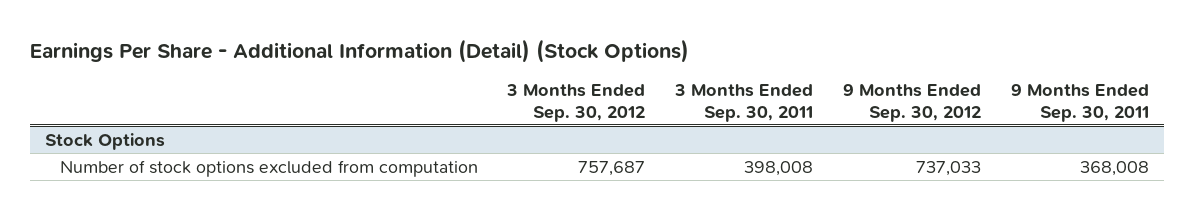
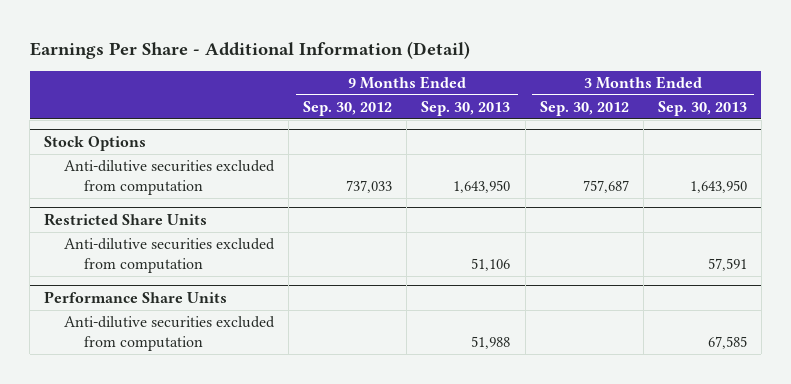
- Earnings Per Share - Additional Information (Detail) (Stock Options)
+ Earnings Per Share - Additional Information (Detail)
- | 3 Months Ended Sep. 30, 2012 | 3 Months Ended Sep. 30, 2011 | 9 Months Ended Sep. 30, 2012 | 9 Months Ended Sep. 30, 2011
+ | 9 Months Ended Sep. 30, 2012 | 9 Months Ended Sep. 30, 2013 | 3 Months Ended Sep. 30, 2012 | 3 Months Ended Sep. 30, 2013
@ Stock Options
- Number of stock options excluded from computation | 757,687 | 398,008 | 737,033 | 368,008
+ Anti-dilutive securities excluded from computation | 737,033 | 1,643,950 | 757,687 | 1,643,950
+ Restricted Share Units
+ Anti-dilutive securities excluded from computation | | 51,106 | | 57,591
+ Performance Share Units
+ Anti-dilutive securities excluded from computation | | 51,988 | | 67,585

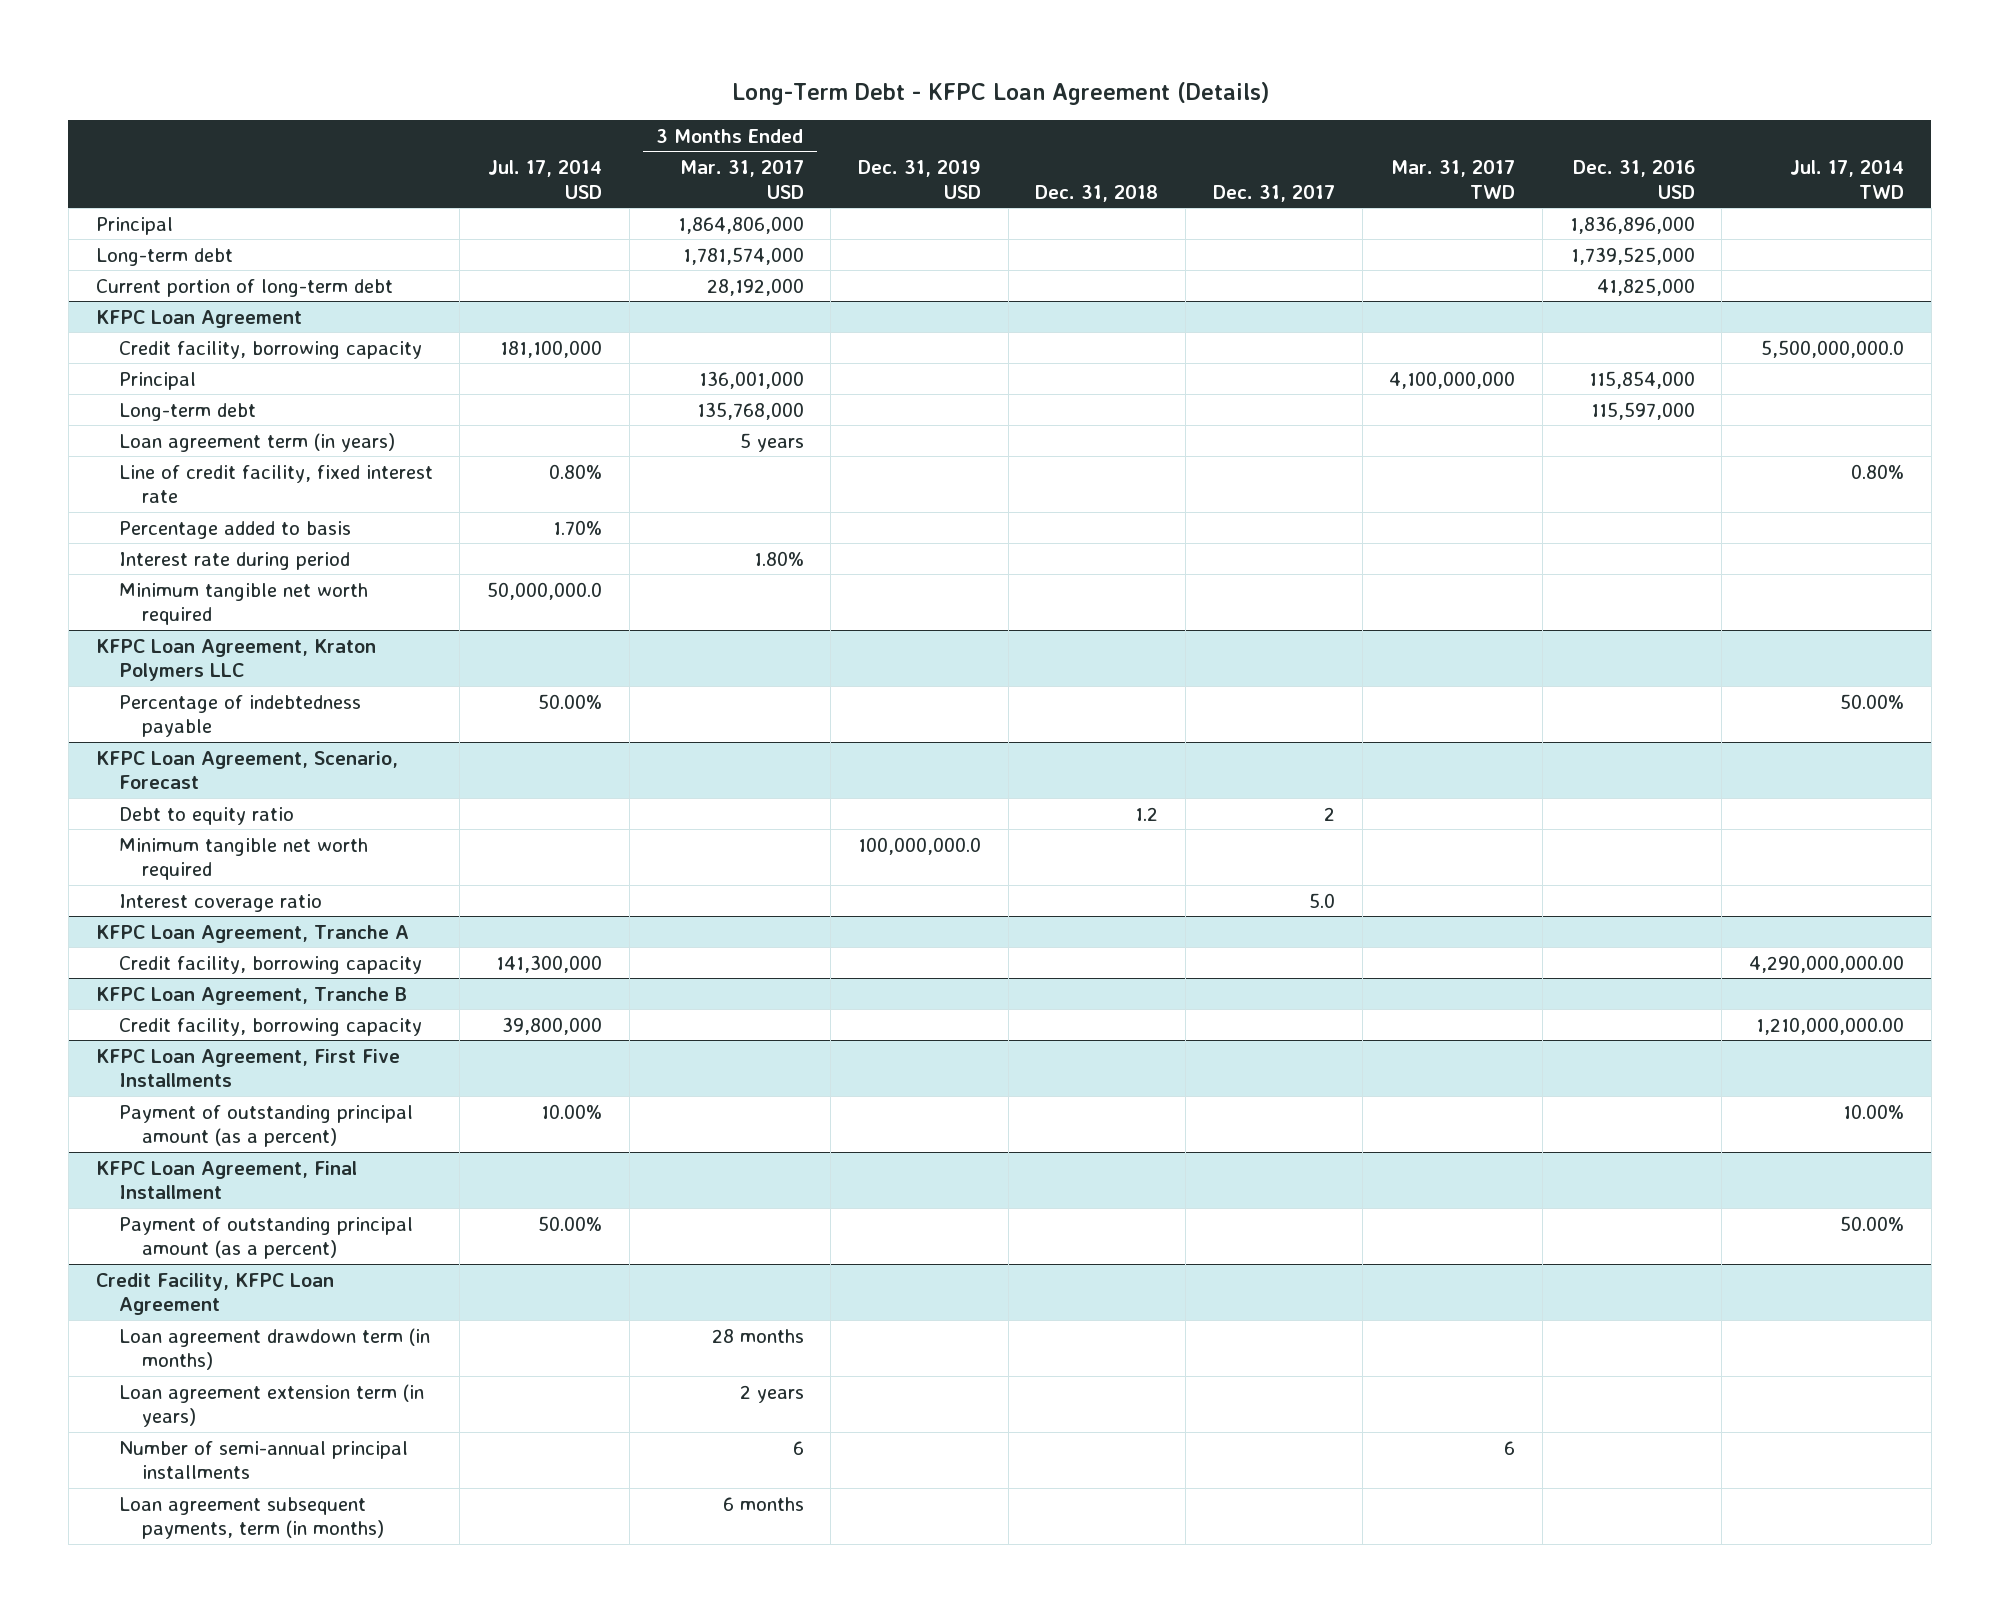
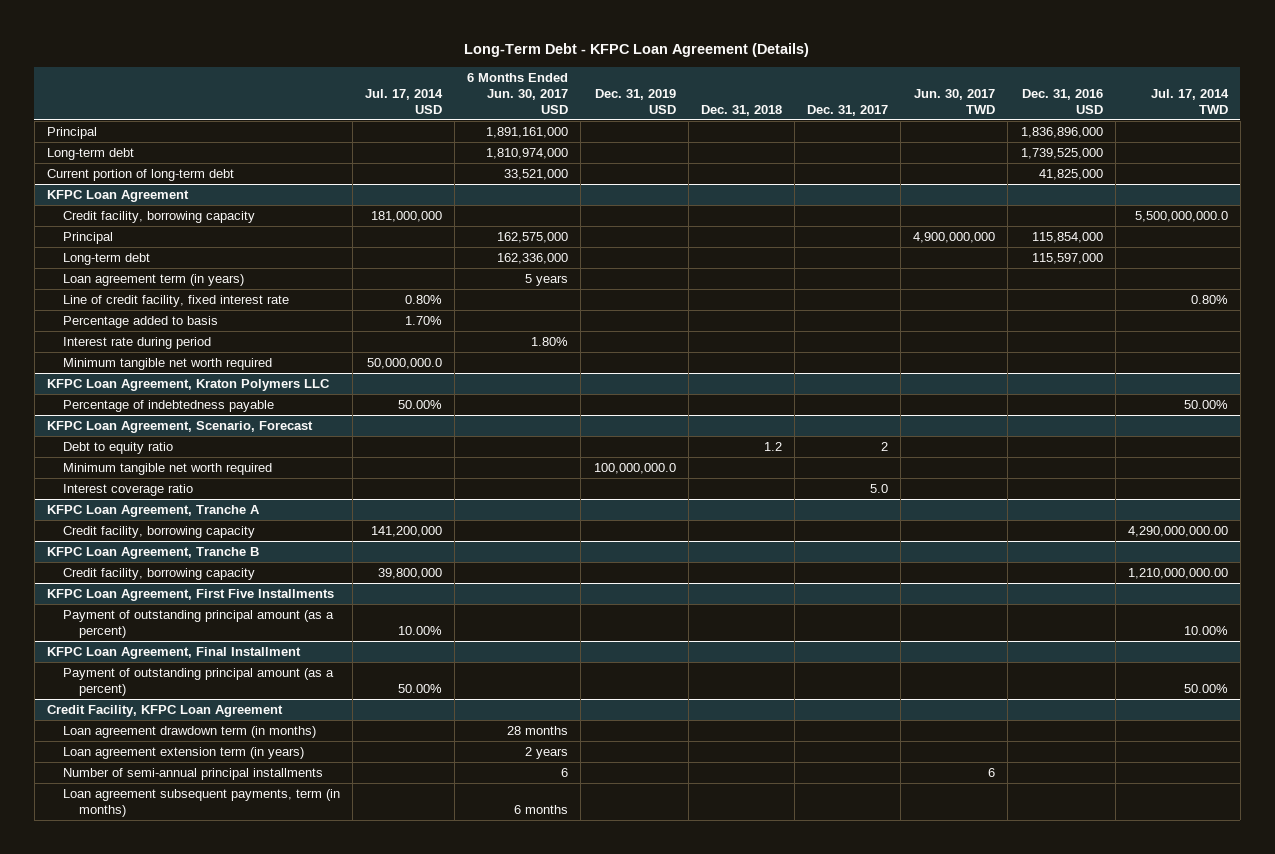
- | Jul. 17, 2014 USD | 3 Months Ended Mar. 31, 2017 USD | Dec. 31, 2019 USD | Dec. 31, 2018 | Dec. 31, 2017 | Mar. 31, 2017 TWD | Dec. 31, 2016 USD | Jul. 17, 2014 TWD
+ | Jul. 17, 2014 USD | 6 Months Ended Jun. 30, 2017 USD | Dec. 31, 2019 USD | Dec. 31, 2018 | Dec. 31, 2017 | Jun. 30, 2017 TWD | Dec. 31, 2016 USD | Jul. 17, 2014 TWD
@ KFPC Loan Agreement
- Credit facility, borrowing capacity | 181,100,000 | | | | | | | 5,500,000,000.0
+ Credit facility, borrowing capacity | 181,000,000 | | | | | | | 5,500,000,000.0
@ KFPC Loan Agreement, Tranche A
- Credit facility, borrowing capacity | 141,300,000 | | | | | | | 4,290,000,000.00
+ Credit facility, borrowing capacity | 141,200,000 | | | | | | | 4,290,000,000.00

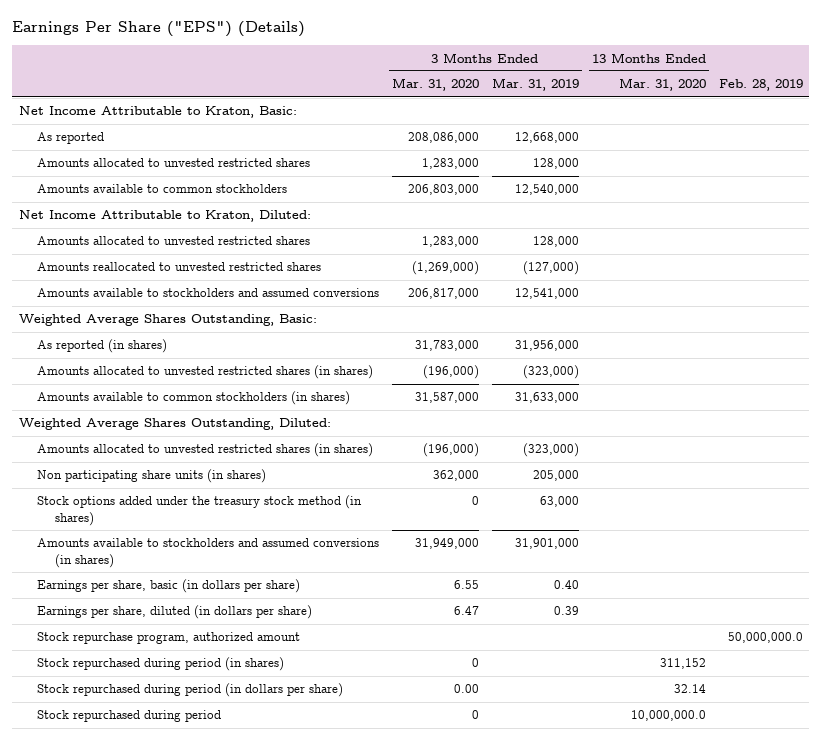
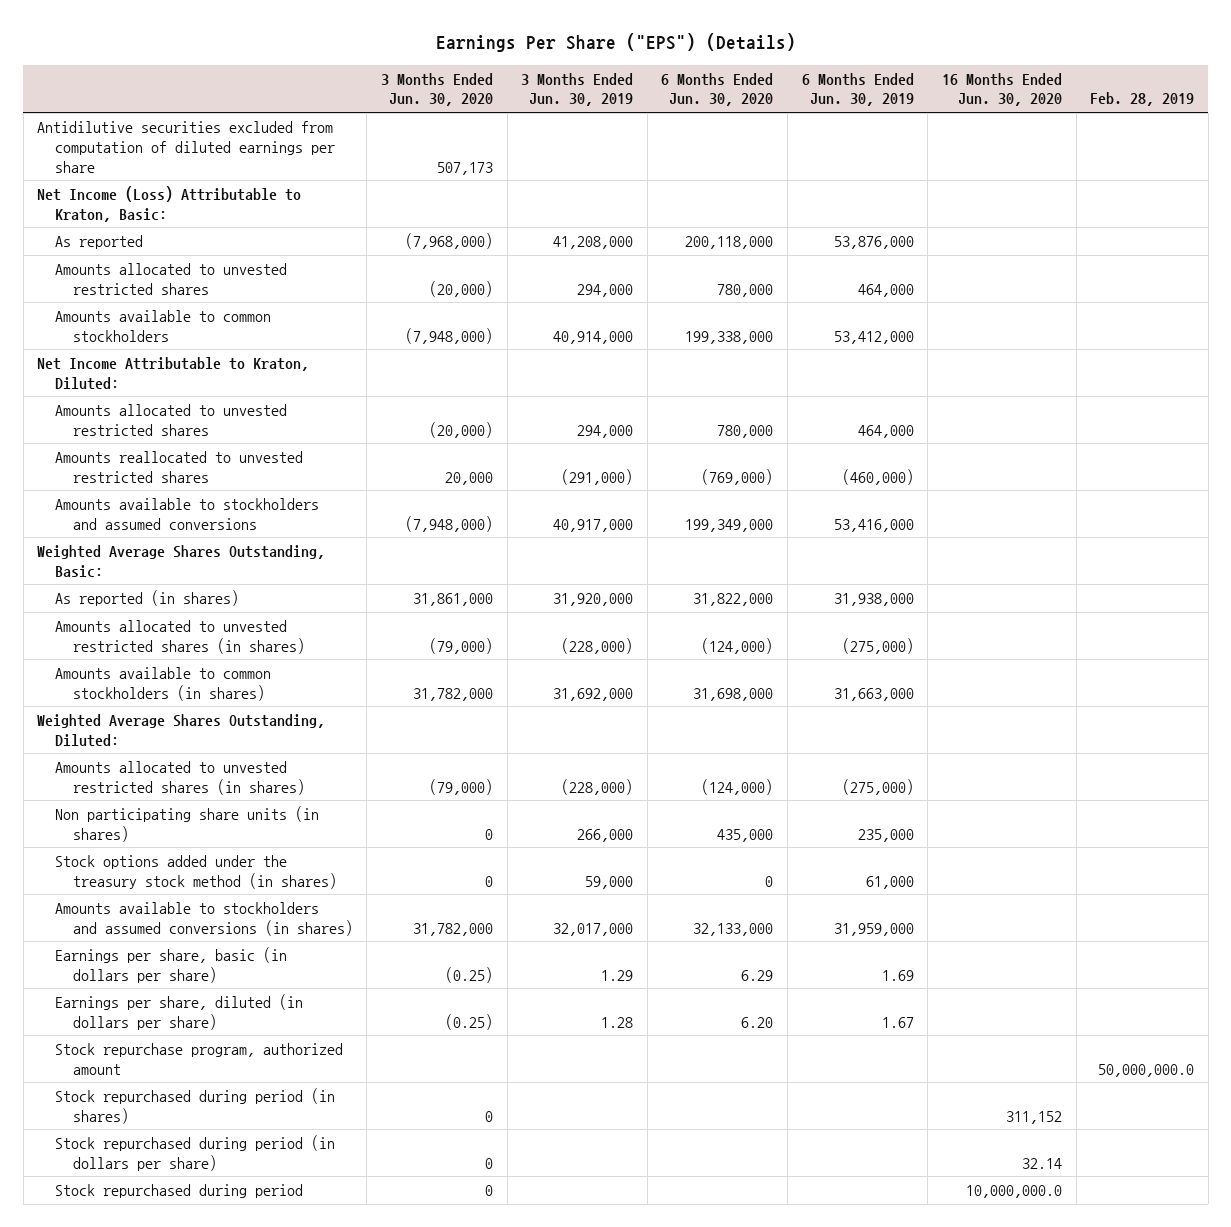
- | 3 Months Ended Mar. 31, 2020 | 3 Months Ended Mar. 31, 2019 | 13 Months Ended Mar. 31, 2020 | Feb. 28, 2019
+ | 3 Months Ended Jun. 30, 2020 | 3 Months Ended Jun. 30, 2019 | 6 Months Ended Jun. 30, 2020 | 6 Months Ended Jun. 30, 2019 | 16 Months Ended Jun. 30, 2020 | Feb. 28, 2019
- Net Income Attributable to Kraton, Basic:
+ Antidilutive securities excluded from computation of diluted earnings per share | 507,173 | | | | |
+ Net Income (Loss) Attributable to Kraton, Basic:

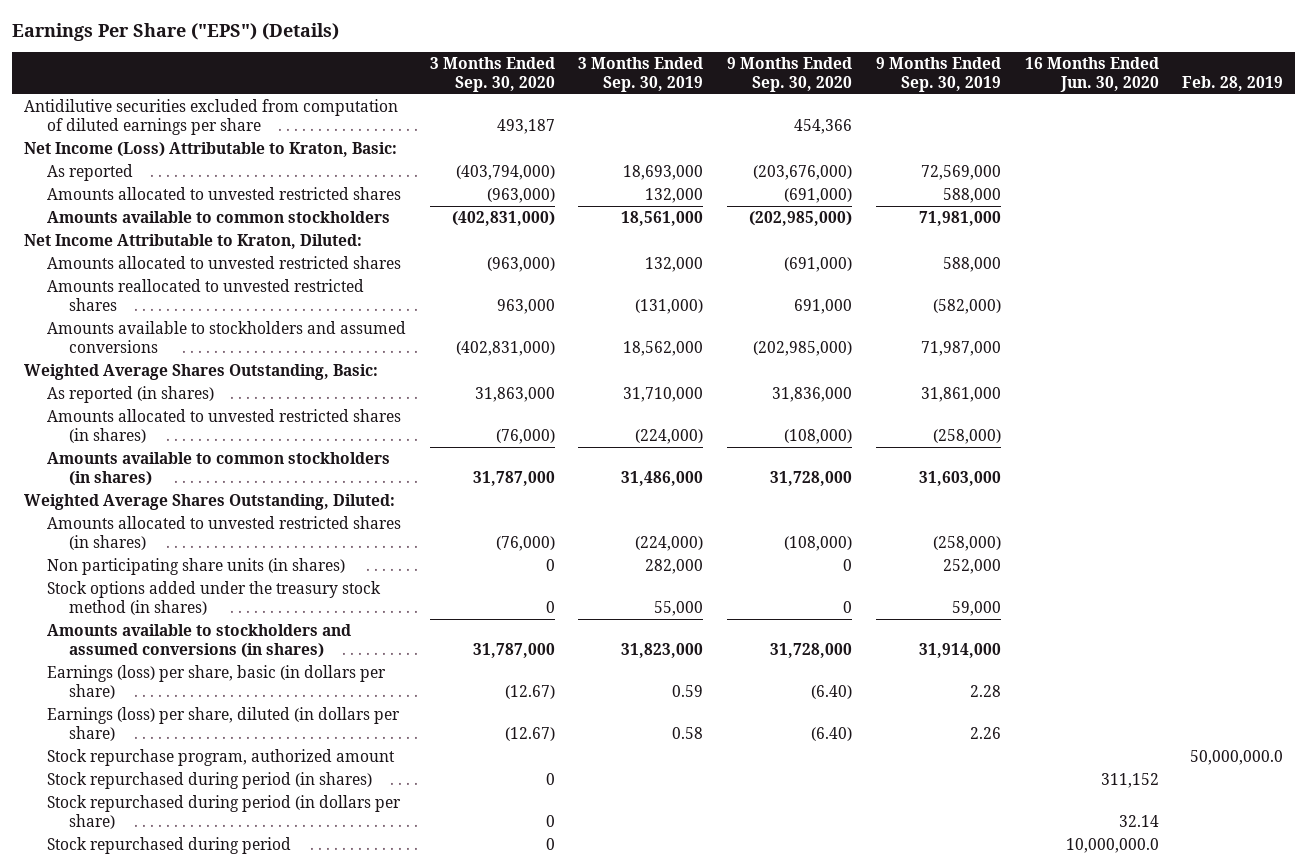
- | 3 Months Ended Jun. 30, 2020 | 3 Months Ended Jun. 30, 2019 | 6 Months Ended Jun. 30, 2020 | 6 Months Ended Jun. 30, 2019 | 16 Months Ended Jun. 30, 2020 | Feb. 28, 2019
+ | 3 Months Ended Sep. 30, 2020 | 3 Months Ended Sep. 30, 2019 | 9 Months Ended Sep. 30, 2020 | 9 Months Ended Sep. 30, 2019 | 16 Months Ended Jun. 30, 2020 | Feb. 28, 2019
- Earnings per share, basic (in dollars per share) | (0.25) | 1.29 | 6.29 | 1.69 | |
- Earnings per share, diluted (in dollars per share) | (0.25) | 1.28 | 6.20 | 1.67 | |
+ Earnings (loss) per share, basic (in dollars per share) | (12.67) | 0.59 | (6.40) | 2.28 | |
+ Earnings (loss) per share, diluted (in dollars per share) | (12.67) | 0.58 | (6.40) | 2.26 | |

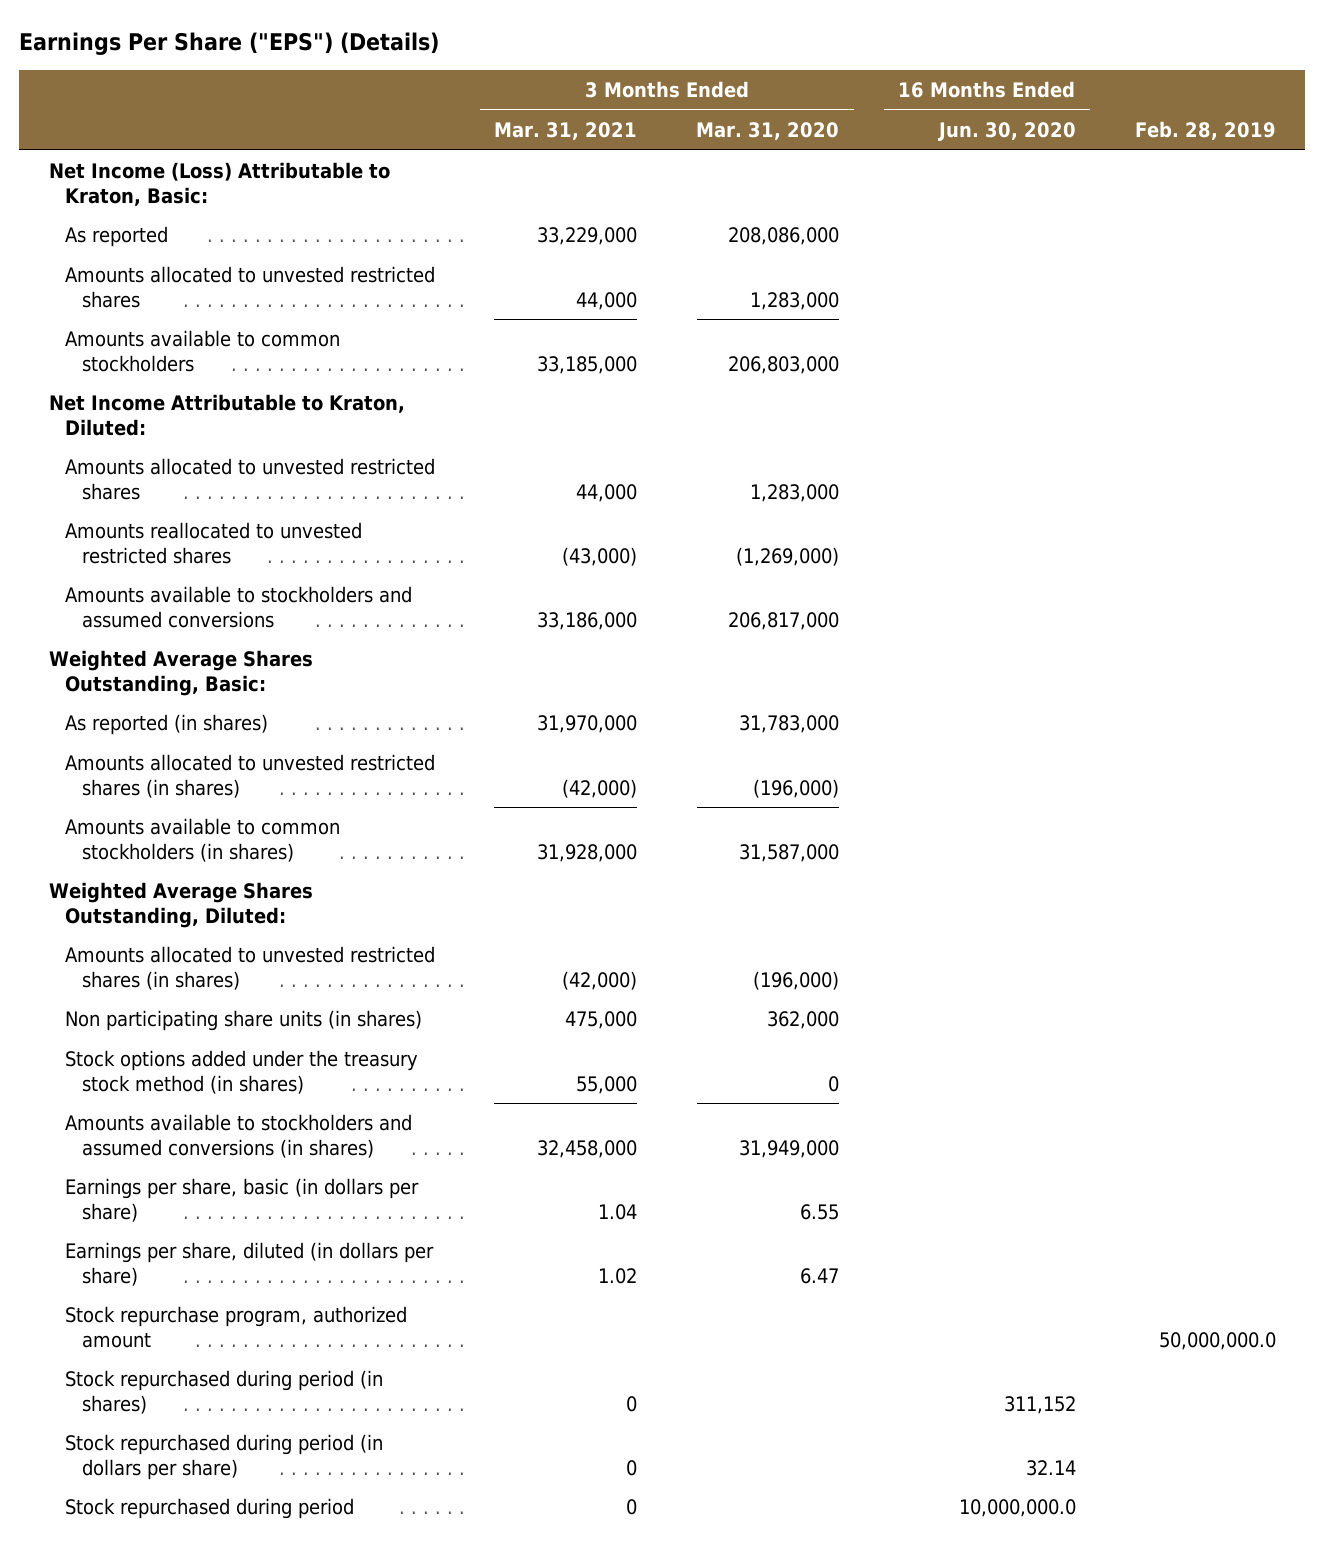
- | 3 Months Ended Sep. 30, 2020 | 3 Months Ended Sep. 30, 2019 | 9 Months Ended Sep. 30, 2020 | 9 Months Ended Sep. 30, 2019 | 16 Months Ended Jun. 30, 2020 | Feb. 28, 2019
+ | 3 Months Ended Mar. 31, 2021 | 3 Months Ended Mar. 31, 2020 | 16 Months Ended Jun. 30, 2020 | Feb. 28, 2019
- Antidilutive securities excluded from computation of diluted earnings per share | 493,187 | | 454,366 | | |
- Earnings (loss) per share, basic (in dollars per share) | (12.67) | 0.59 | (6.40) | 2.28 | |
- Earnings (loss) per share, diluted (in dollars per share) | (12.67) | 0.58 | (6.40) | 2.26 | |
+ Earnings per share, basic (in dollars per share) | 1.04 | 6.55 | |
+ Earnings per share, diluted (in dollars per share) | 1.02 | 6.47 | |

